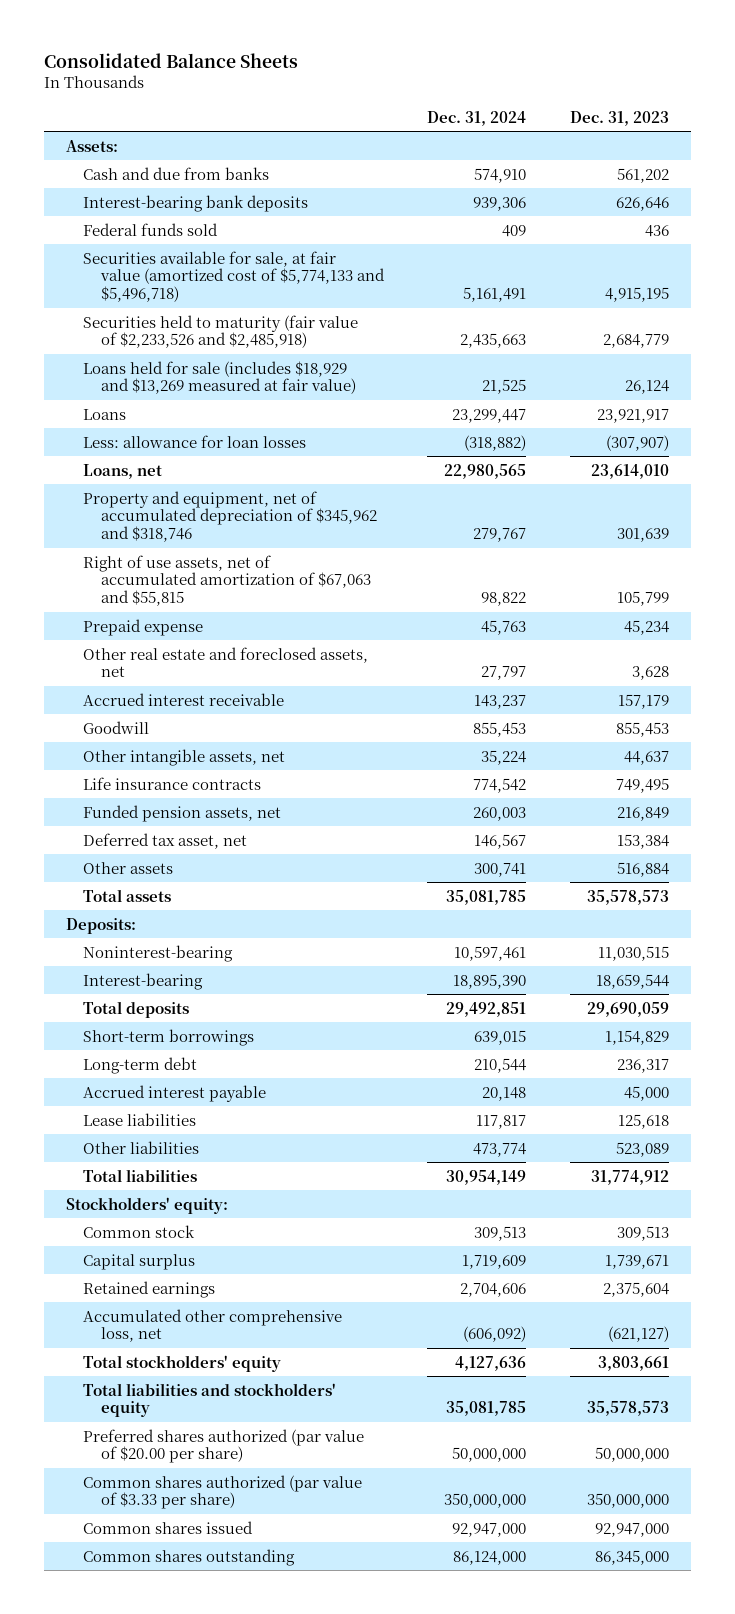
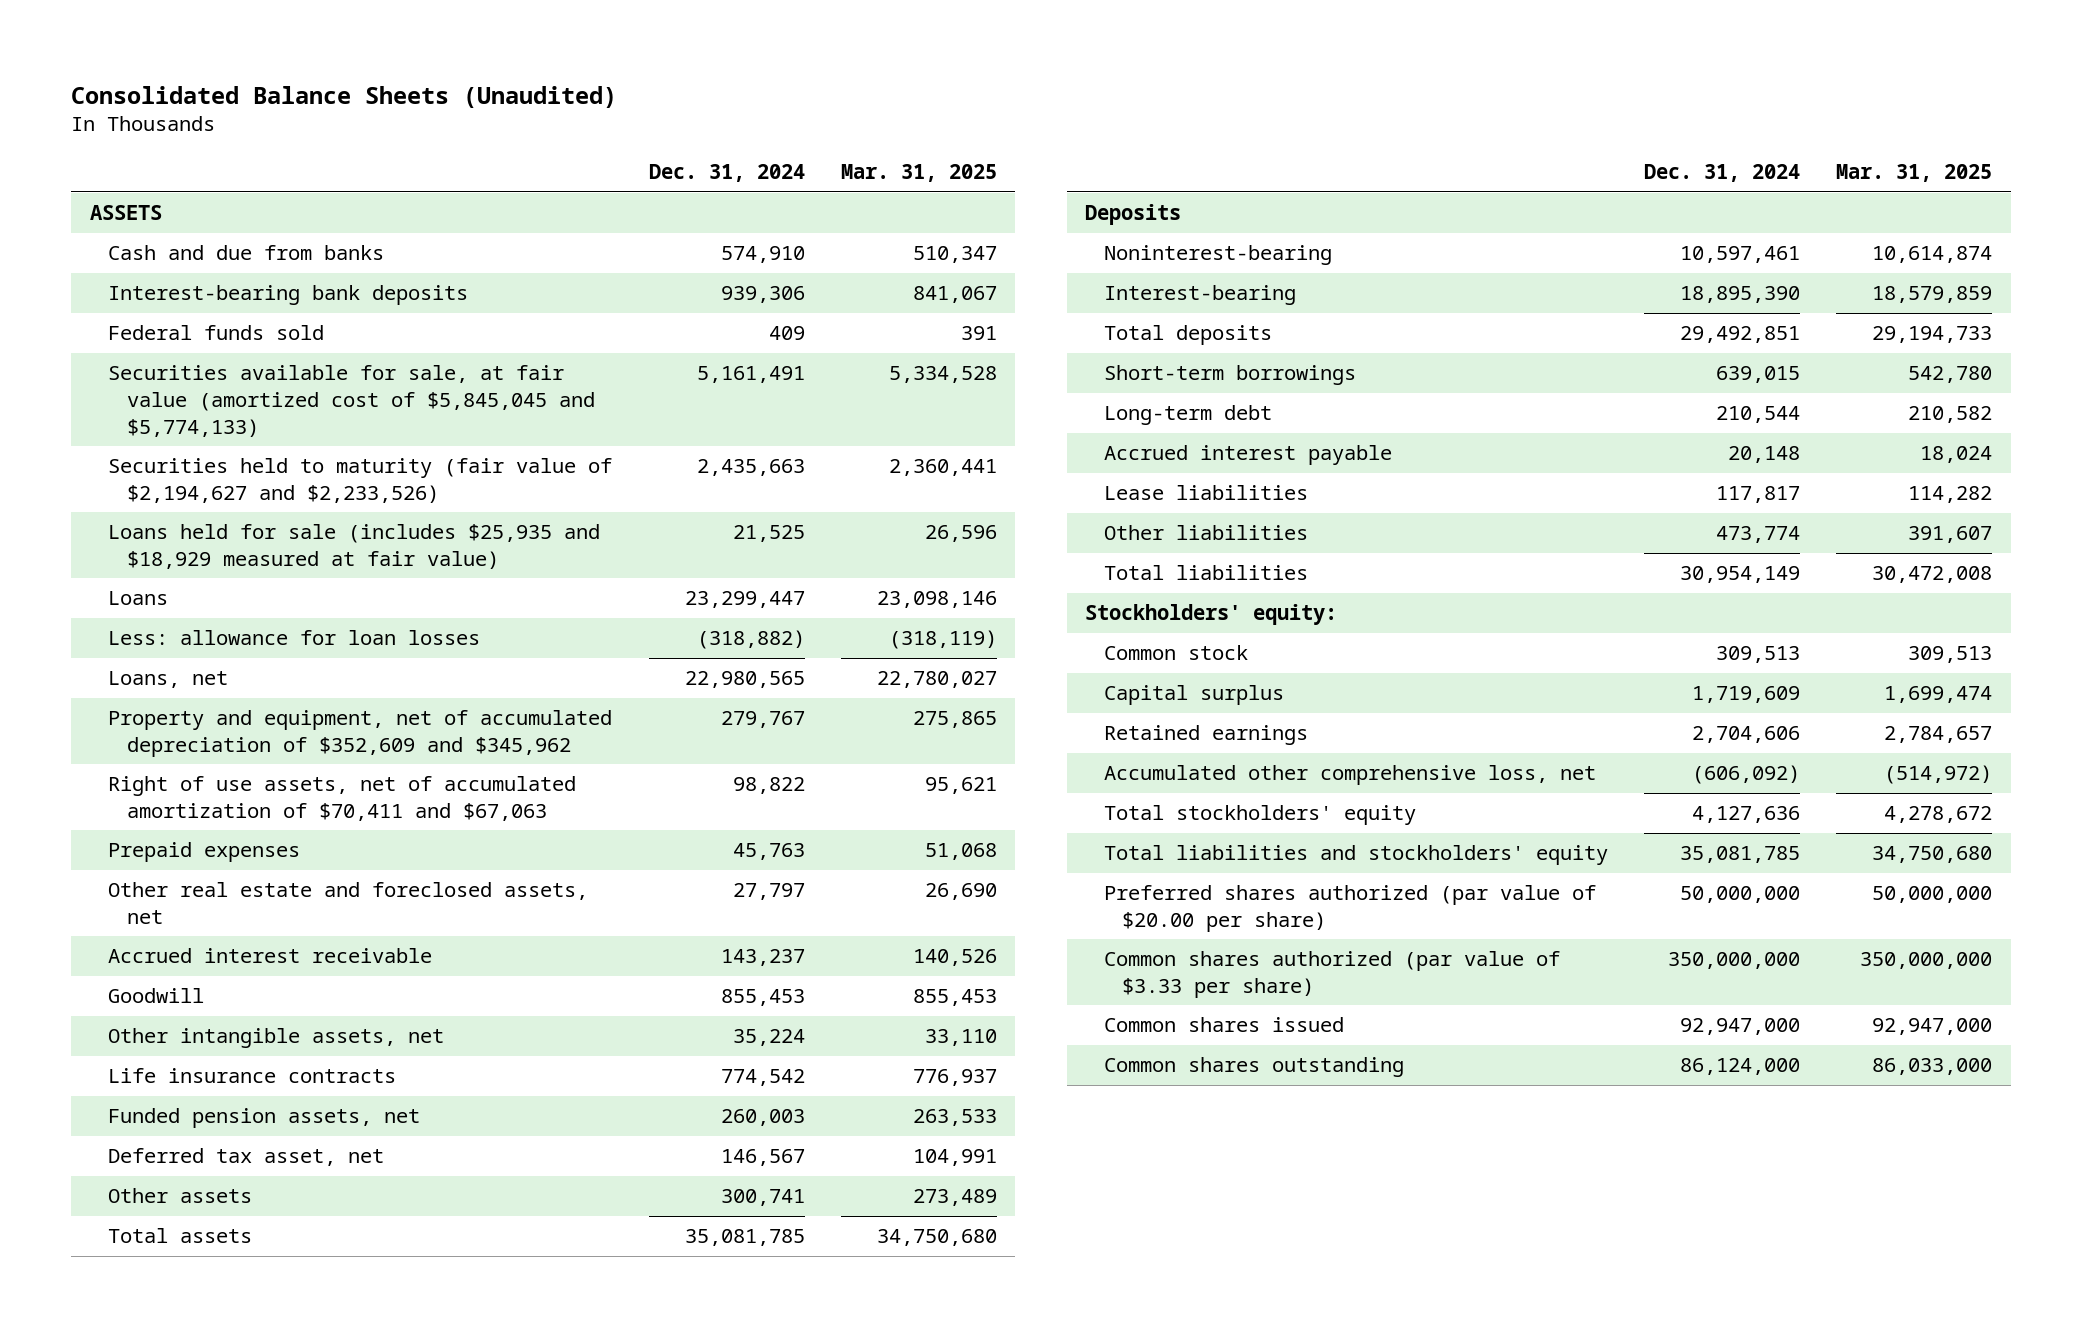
- Consolidated Balance Sheets
+ Consolidated Balance Sheets (Unaudited)
- | Dec. 31, 2024 | Dec. 31, 2023
+ | Dec. 31, 2024 | Mar. 31, 2025
- Assets:
+ ASSETS
- Securities available for sale, at fair value (amortized cost of $5,774,133 and $5,496,718) | 5,161,491 | 4,915,195
- Securities held to maturity (fair value of $2,233,526 and $2,485,918) | 2,435,663 | 2,684,779
- Loans held for sale (includes $18,929 and $13,269 measured at fair value) | 21,525 | 26,124
+ Securities available for sale, at fair value (amortized cost of $5,845,045 and $5,774,133) | 5,161,491 | 5,334,528
+ Securities held to maturity (fair value of $2,194,627 and $2,233,526) | 2,435,663 | 2,360,441
+ Loans held for sale (includes $25,935 and $18,929 measured at fair value) | 21,525 | 26,596
- Property and equipment, net of accumulated depreciation of $345,962 and $318,746 | 279,767 | 301,639
- Right of use assets, net of accumulated amortization of $67,063 and $55,815 | 98,822 | 105,799
- Prepaid expense | 45,763 | 45,234
+ Property and equipment, net of accumulated depreciation of $352,609 and $345,962 | 279,767 | 275,865
+ Right of use assets, net of accumulated amortization of $70,411 and $67,063 | 98,822 | 95,621
+ Prepaid expenses | 45,763 | 51,068
- Deposits:
+ Deposits

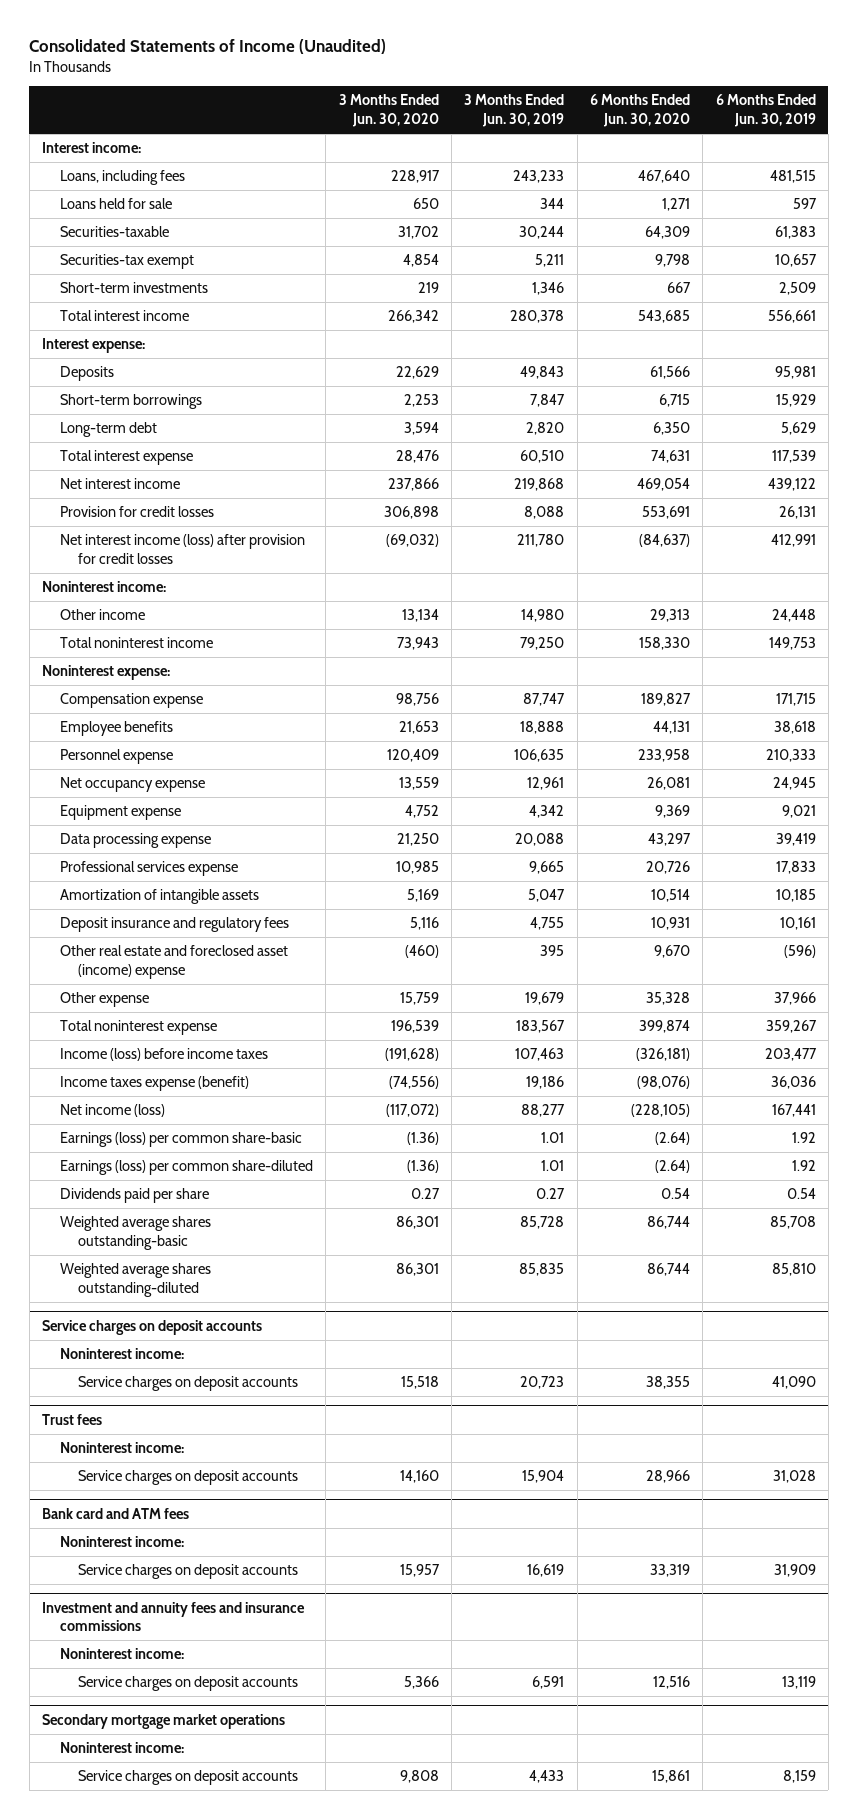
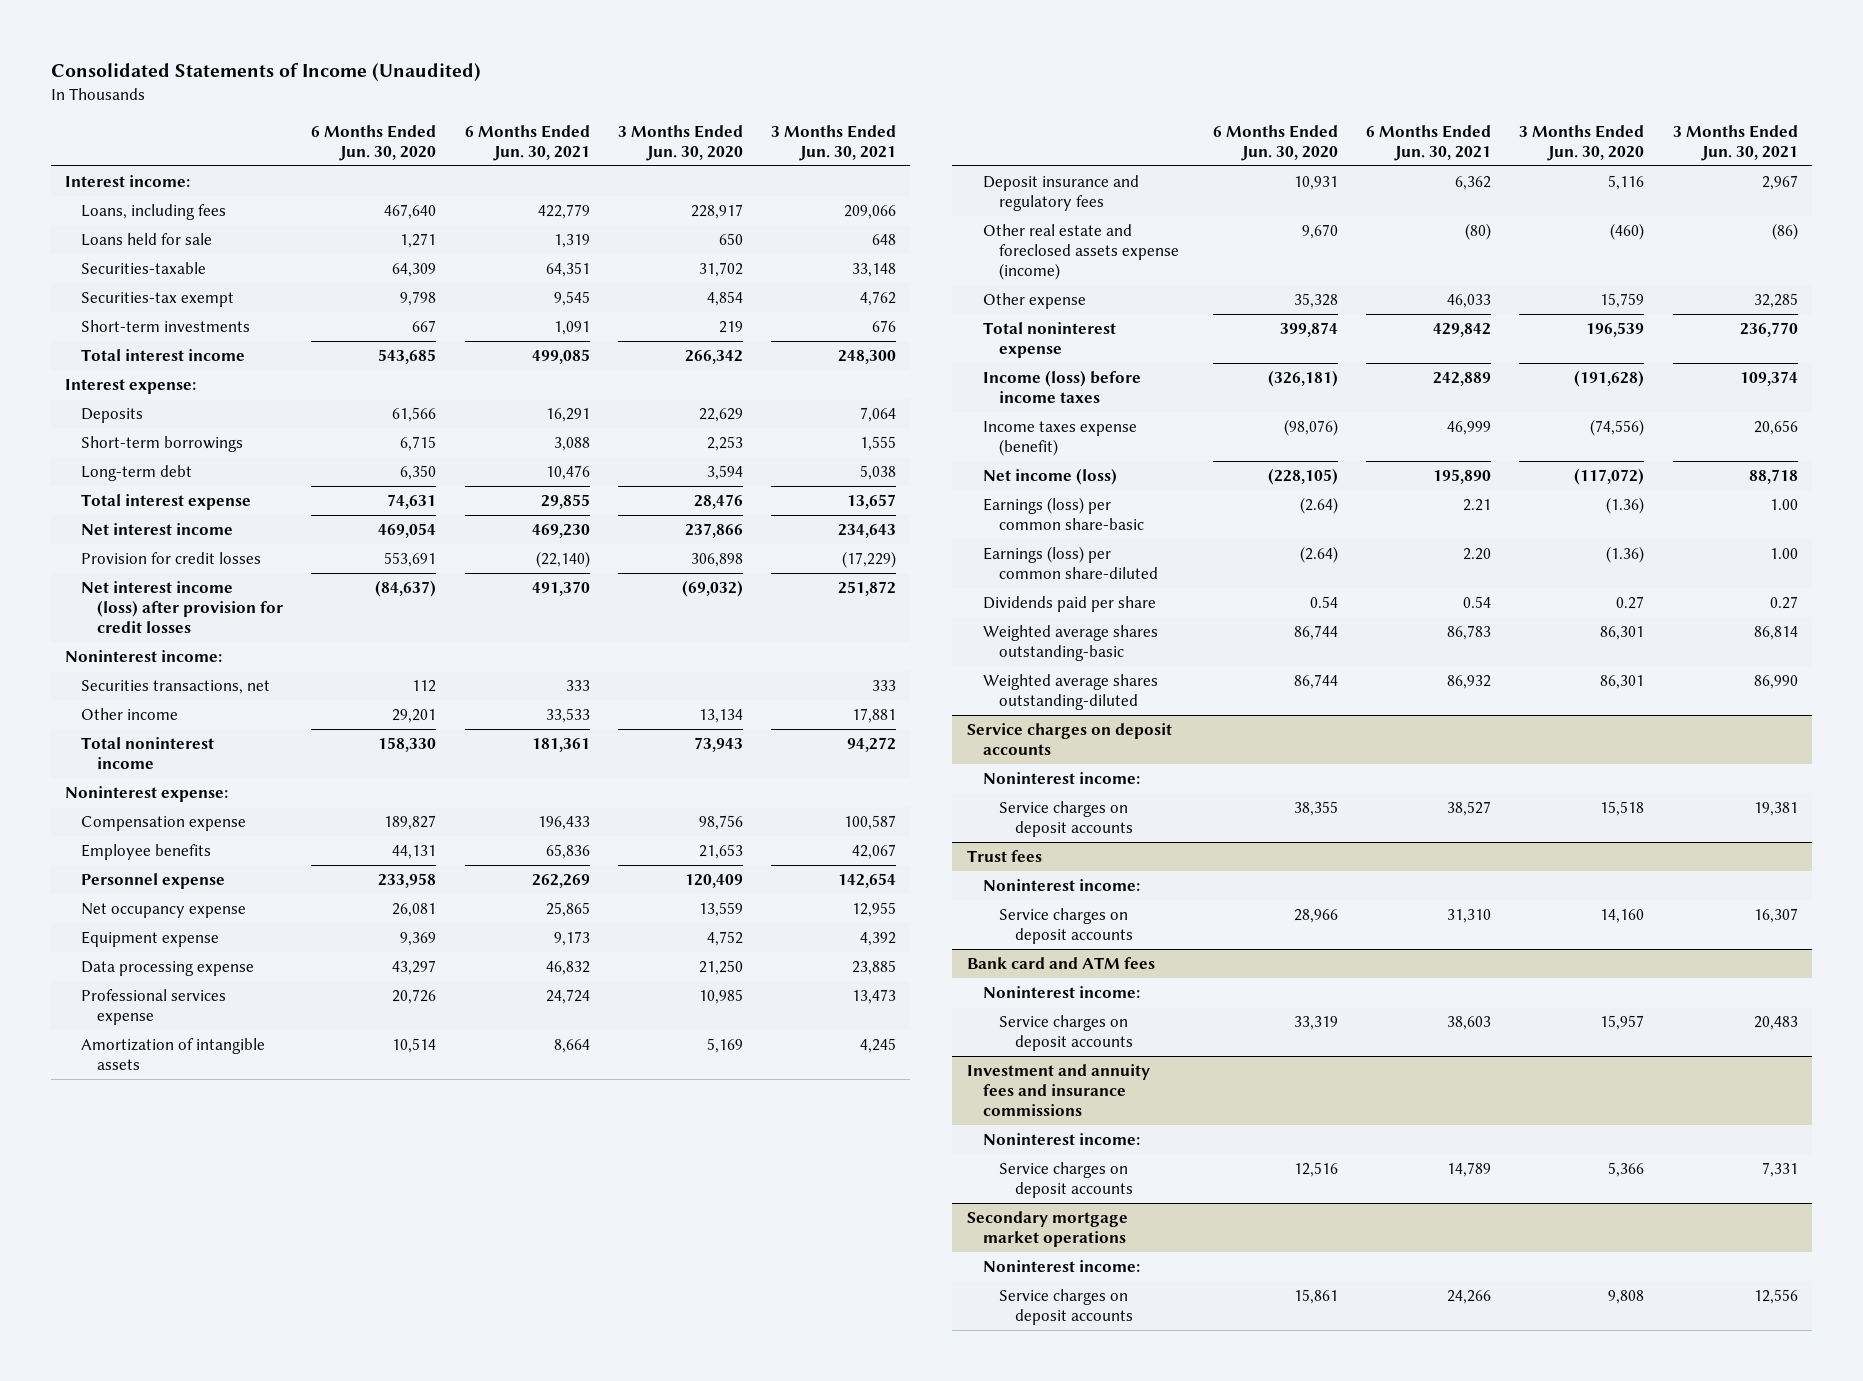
- | 3 Months Ended Jun. 30, 2020 | 3 Months Ended Jun. 30, 2019 | 6 Months Ended Jun. 30, 2020 | 6 Months Ended Jun. 30, 2019
+ | 6 Months Ended Jun. 30, 2020 | 6 Months Ended Jun. 30, 2021 | 3 Months Ended Jun. 30, 2020 | 3 Months Ended Jun. 30, 2021
- Other income | 13,134 | 14,980 | 29,313 | 24,448
+ Securities transactions, net | 112 | 333 | | 333
+ Other income | 29,201 | 33,533 | 13,134 | 17,881
- Other real estate and foreclosed asset (income) expense | (460) | 395 | 9,670 | (596)
+ Other real estate and foreclosed assets expense (income) | 9,670 | (80) | (460) | (86)

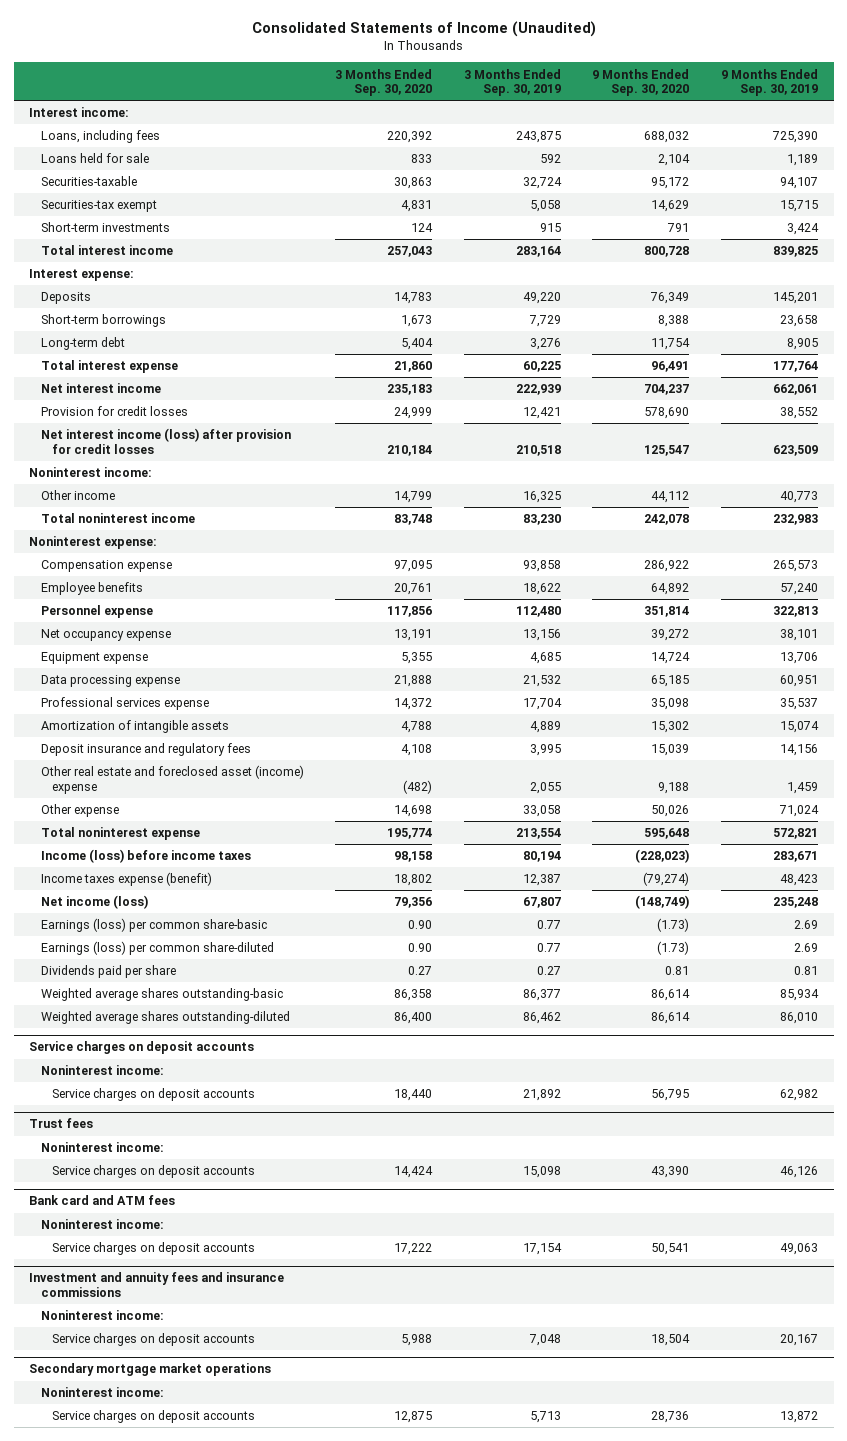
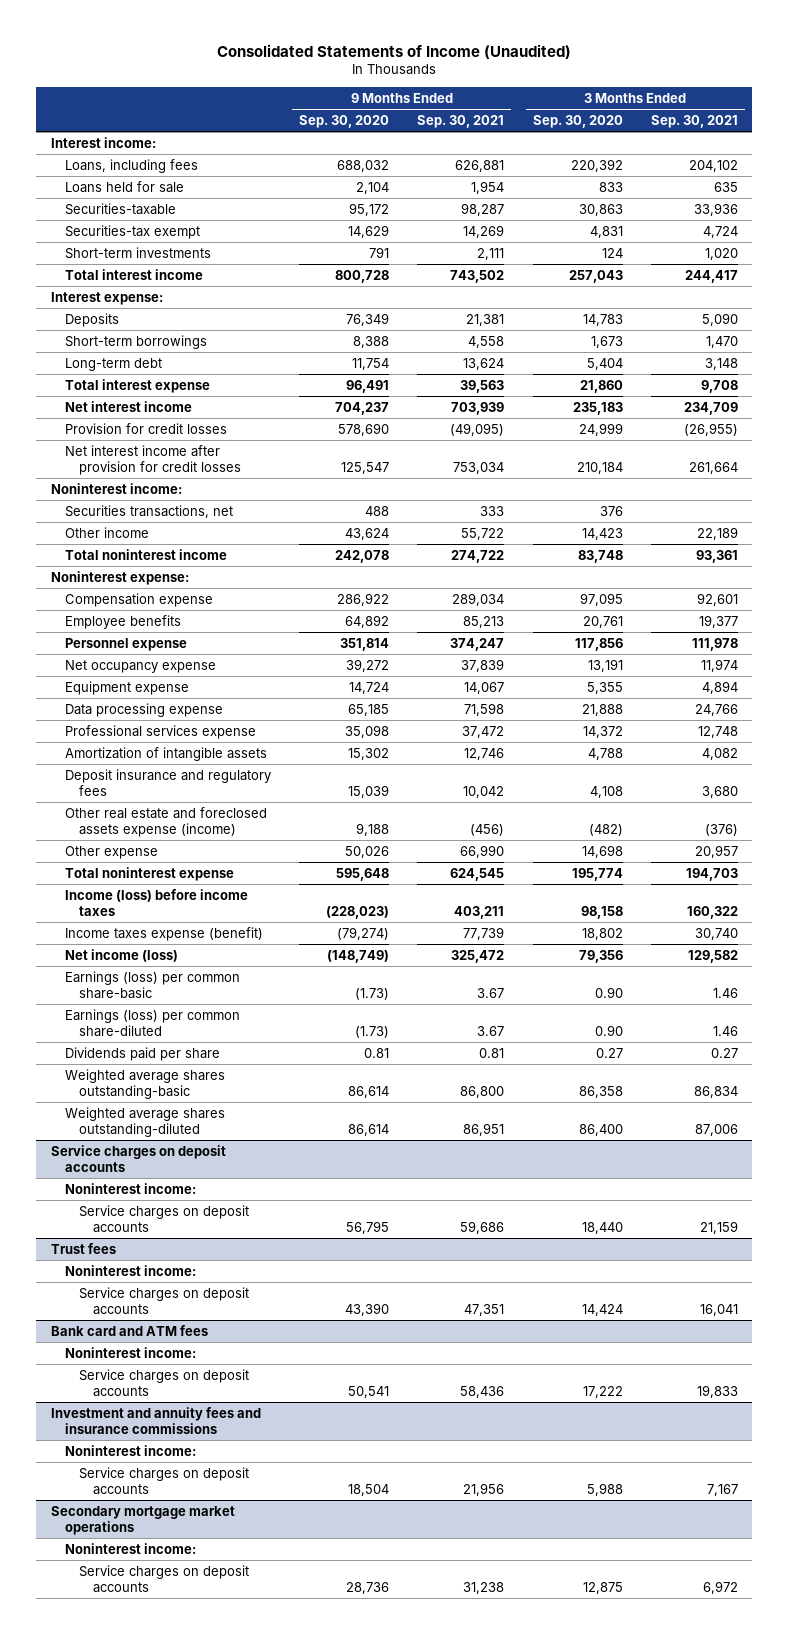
- | 3 Months Ended Sep. 30, 2020 | 3 Months Ended Sep. 30, 2019 | 9 Months Ended Sep. 30, 2020 | 9 Months Ended Sep. 30, 2019
+ | 9 Months Ended Sep. 30, 2020 | 9 Months Ended Sep. 30, 2021 | 3 Months Ended Sep. 30, 2020 | 3 Months Ended Sep. 30, 2021
- Net interest income (loss) after provision for credit losses | 210,184 | 210,518 | 125,547 | 623,509
+ Net interest income after provision for credit losses | 125,547 | 753,034 | 210,184 | 261,664
- Other income | 14,799 | 16,325 | 44,112 | 40,773
+ Securities transactions, net | 488 | 333 | 376 |
+ Other income | 43,624 | 55,722 | 14,423 | 22,189
- Other real estate and foreclosed asset (income) expense | (482) | 2,055 | 9,188 | 1,459
+ Other real estate and foreclosed assets expense (income) | 9,188 | (456) | (482) | (376)

